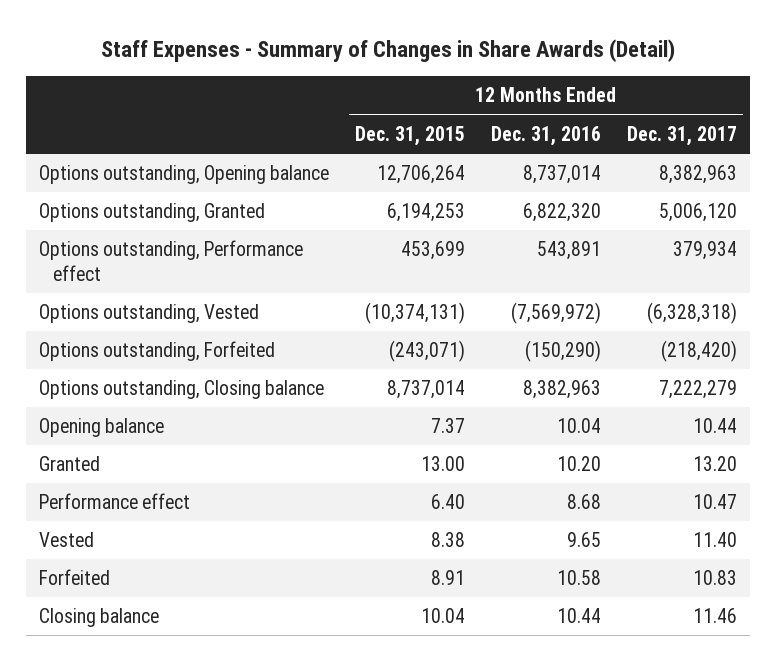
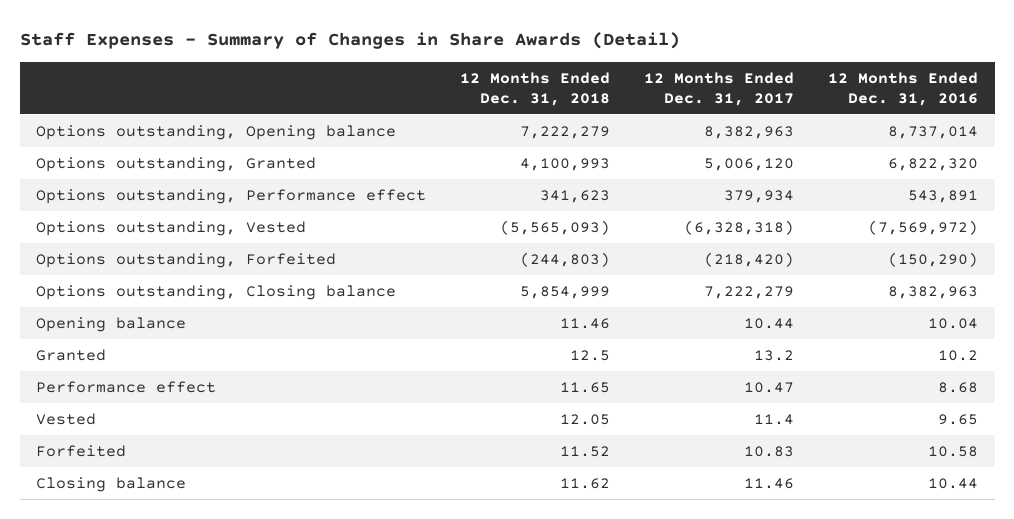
- | 12 Months Ended Dec. 31, 2015 | 12 Months Ended Dec. 31, 2016 | 12 Months Ended Dec. 31, 2017
+ | 12 Months Ended Dec. 31, 2018 | 12 Months Ended Dec. 31, 2017 | 12 Months Ended Dec. 31, 2016
- Granted | 13.00 | 10.20 | 13.20
+ Granted | 12.5 | 13.2 | 10.2
- Vested | 8.38 | 9.65 | 11.40
+ Vested | 12.05 | 11.4 | 9.65

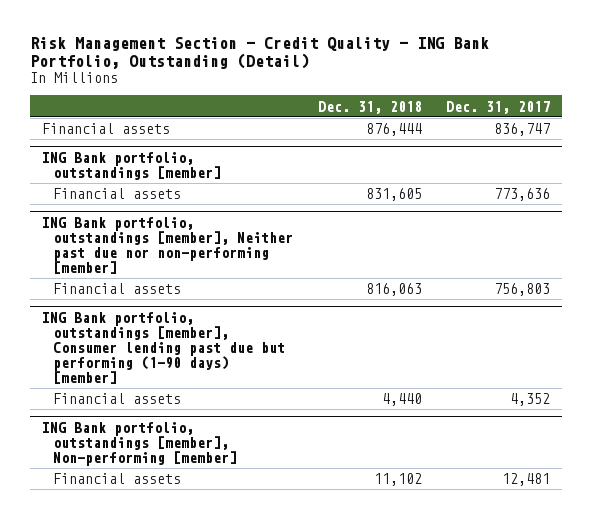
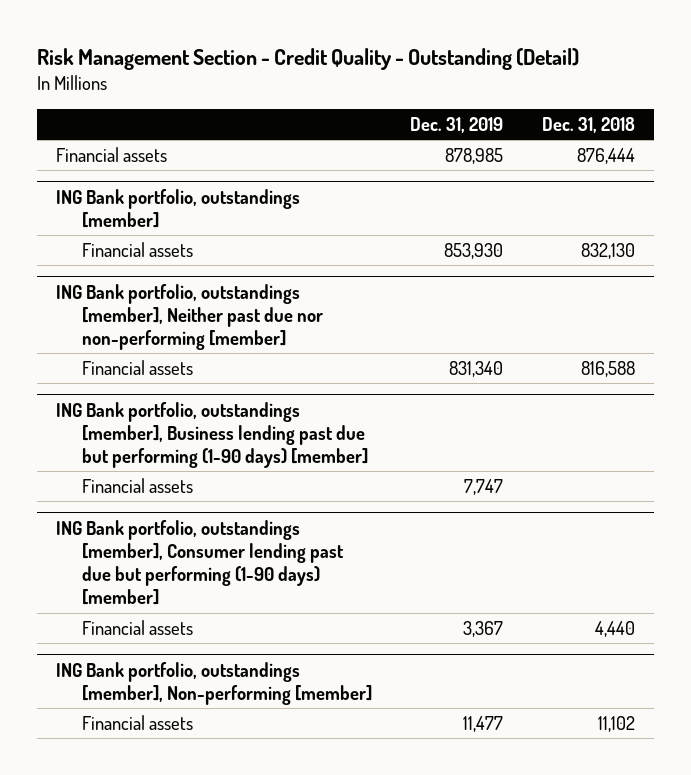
- Risk Management Section - Credit Quality - ING Bank Portfolio, Outstanding (Detail)
+ Risk Management Section - Credit Quality - Outstanding (Detail)
- | Dec. 31, 2018 | Dec. 31, 2017
+ | Dec. 31, 2019 | Dec. 31, 2018
@ ING Bank portfolio, outstandings [member]
- Financial assets | 831,605 | 773,636
+ Financial assets | 853,930 | 832,130
@ ING Bank portfolio, outstandings [member], Neither past due nor non-performing [member]
- Financial assets | 816,063 | 756,803
+ Financial assets | 831,340 | 816,588
+ ING Bank portfolio, outstandings [member], Business lending past due but performing (1-90 days) [member]
+ Financial assets | 7,747 |

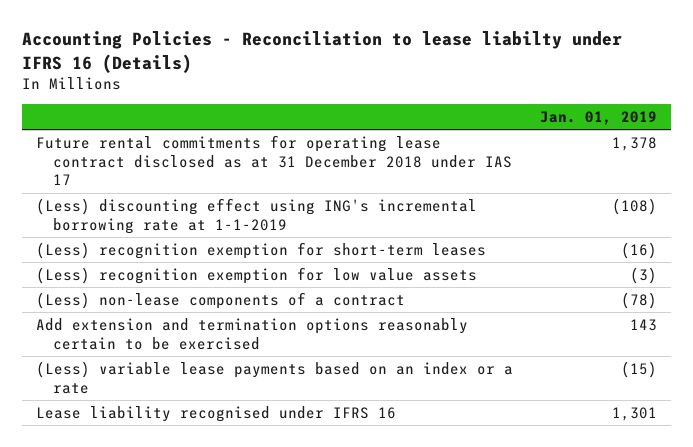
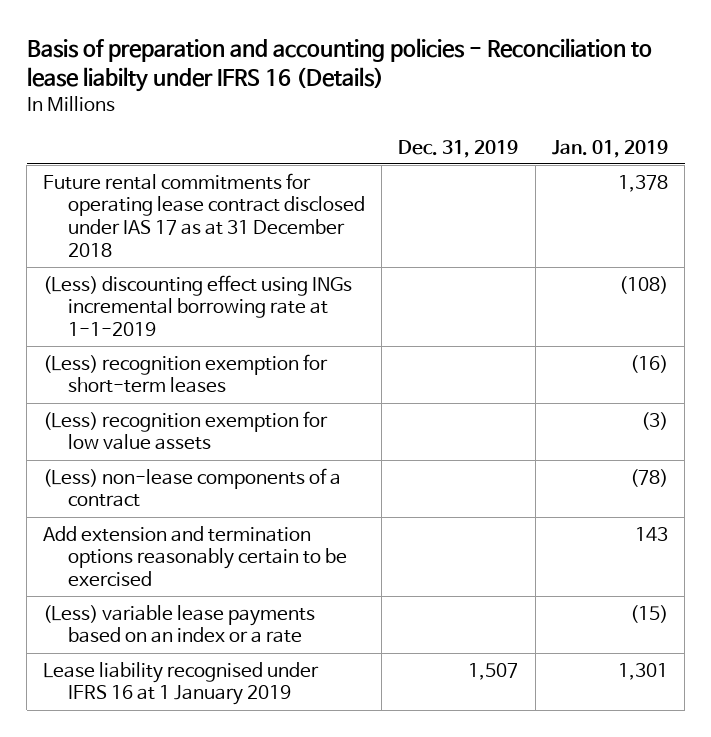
- Accounting Policies - Reconciliation to lease liabilty under IFRS 16 (Details)
+ Basis of preparation and accounting policies - Reconciliation to lease liabilty under IFRS 16 (Details)
- | Jan. 01, 2019
+ | Dec. 31, 2019 | Jan. 01, 2019
- Future rental commitments for operating lease contract disclosed as at 31 December 2018 under IAS 17 | 1,378
- (Less) discounting effect using ING's incremental borrowing rate at 1-1-2019 | (108)
+ Future rental commitments for operating lease contract disclosed under IAS 17 as at 31 December 2018 | | 1,378
+ (Less) discounting effect using INGs incremental borrowing rate at 1-1-2019 | | (108)
- Lease liability recognised under IFRS 16 | 1,301
+ Lease liability recognised under IFRS 16 at 1 January 2019 | 1,507 | 1,301

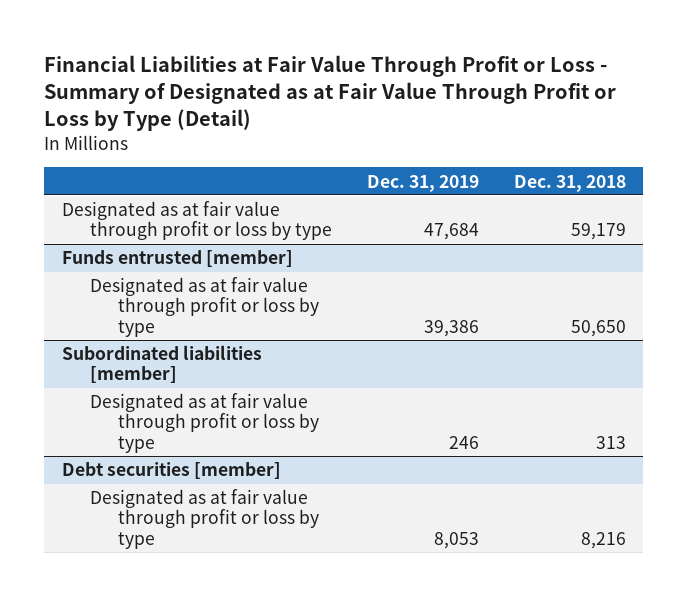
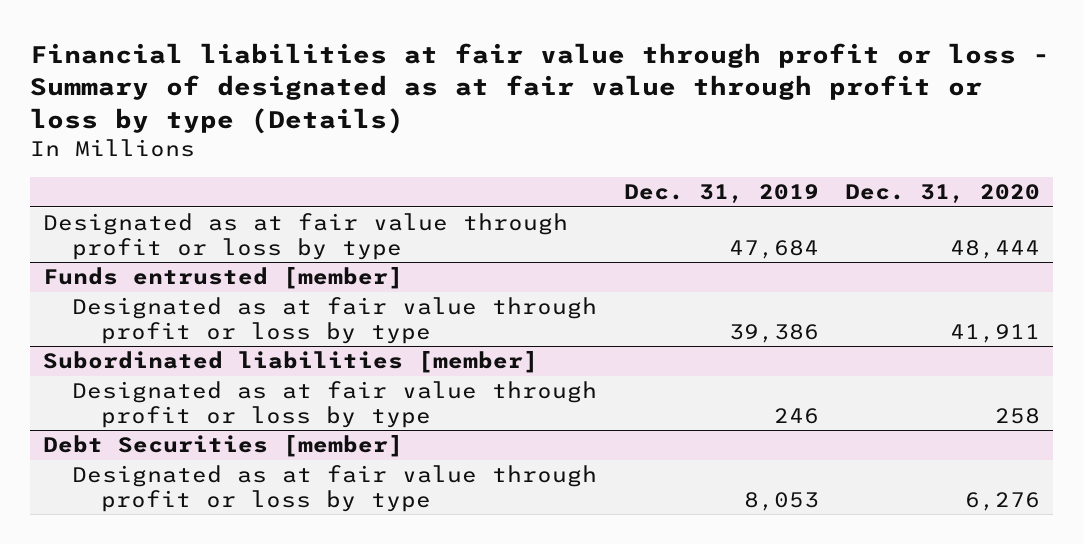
- Financial Liabilities at Fair Value Through Profit or Loss - Summary of Designated as at Fair Value Through Profit or Loss by Type (Detail)
+ Financial liabilities at fair value through profit or loss - Summary of designated as at fair value through profit or loss by type (Details)
- | Dec. 31, 2019 | Dec. 31, 2018
+ | Dec. 31, 2019 | Dec. 31, 2020
- Debt securities [member]
+ Debt Securities [member]

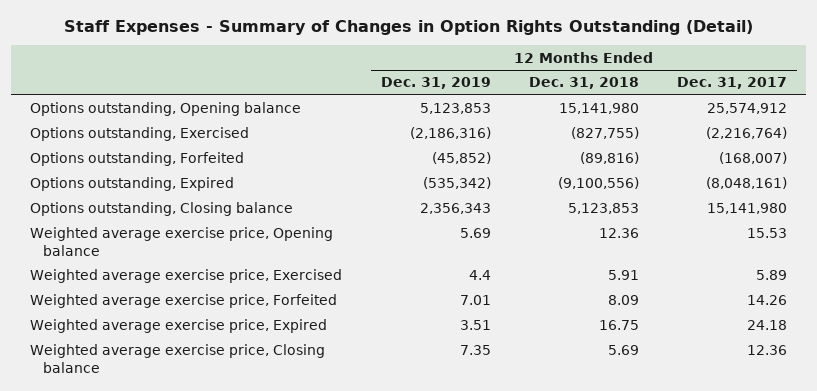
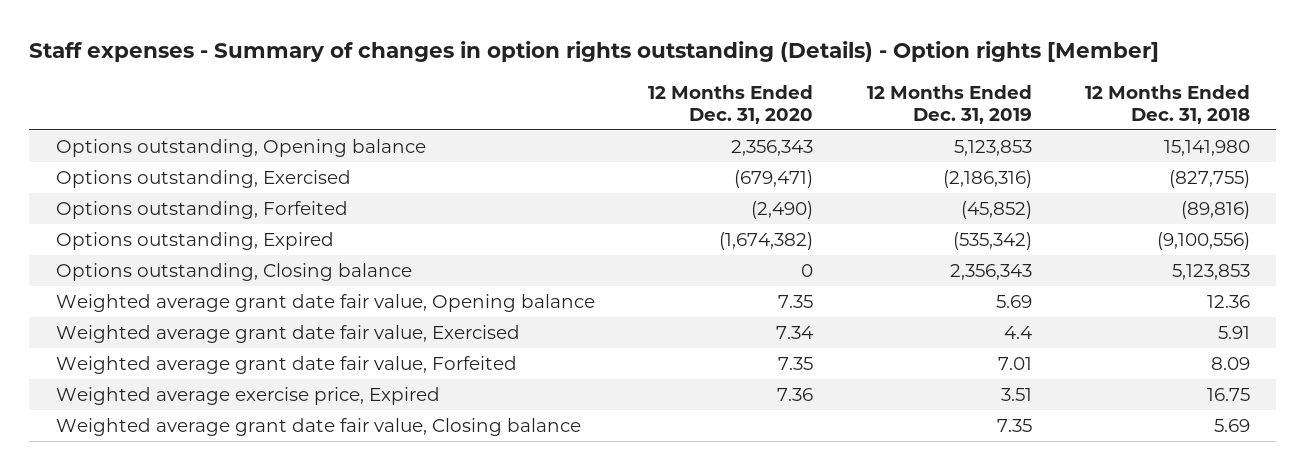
- Staff Expenses - Summary of Changes in Option Rights Outstanding (Detail)
+ Staff expenses - Summary of changes in option rights outstanding (Details) - Option rights [Member]
- | 12 Months Ended Dec. 31, 2019 | 12 Months Ended Dec. 31, 2018 | 12 Months Ended Dec. 31, 2017
+ | 12 Months Ended Dec. 31, 2020 | 12 Months Ended Dec. 31, 2019 | 12 Months Ended Dec. 31, 2018
- Weighted average exercise price, Opening balance | 5.69 | 12.36 | 15.53
- Weighted average exercise price, Exercised | 4.4 | 5.91 | 5.89
- Weighted average exercise price, Forfeited | 7.01 | 8.09 | 14.26
+ Weighted average grant date fair value, Opening balance | 7.35 | 5.69 | 12.36
+ Weighted average grant date fair value, Exercised | 7.34 | 4.4 | 5.91
+ Weighted average grant date fair value, Forfeited | 7.35 | 7.01 | 8.09
- Weighted average exercise price, Closing balance | 7.35 | 5.69 | 12.36
+ Weighted average grant date fair value, Closing balance | | 7.35 | 5.69

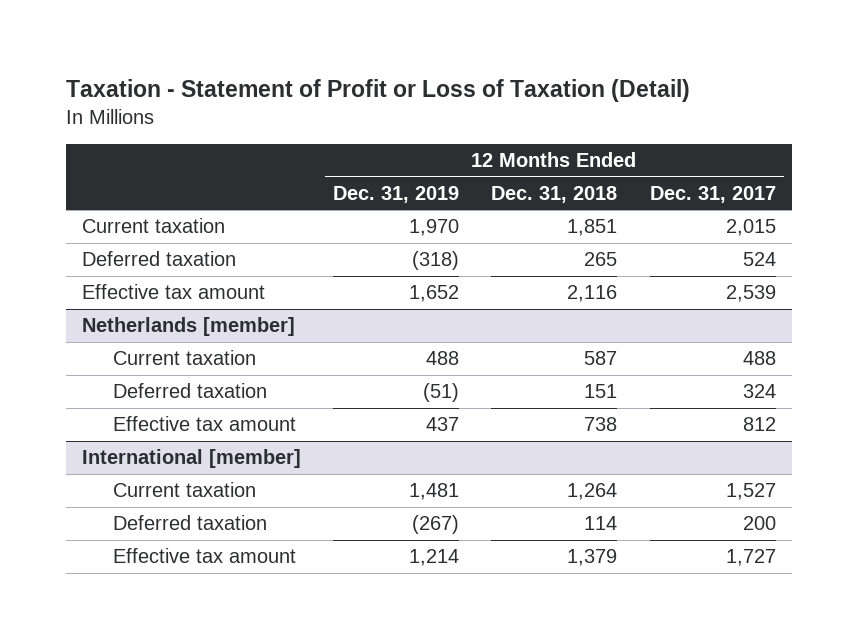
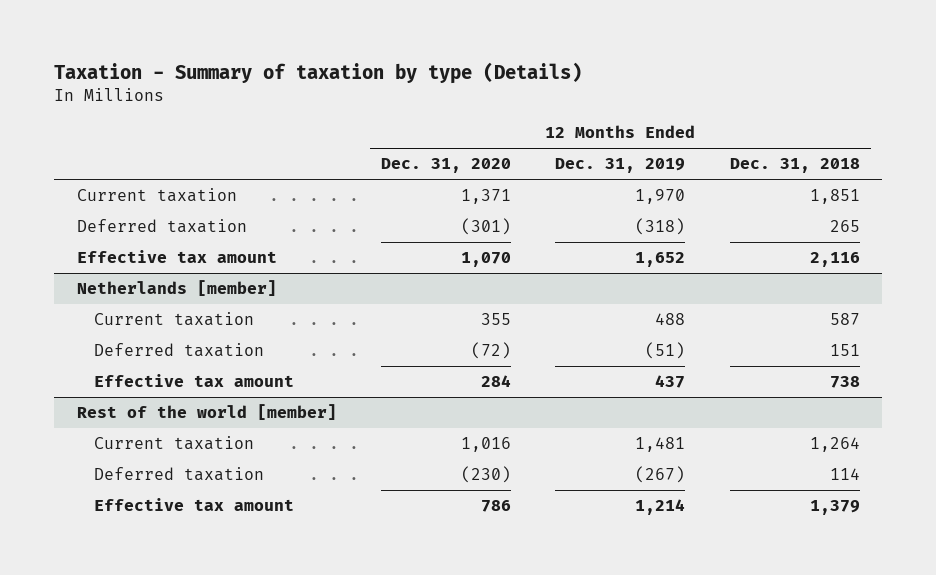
- Taxation - Statement of Profit or Loss of Taxation (Detail)
+ Taxation - Summary of taxation by type (Details)
- | 12 Months Ended Dec. 31, 2019 | 12 Months Ended Dec. 31, 2018 | 12 Months Ended Dec. 31, 2017
+ | 12 Months Ended Dec. 31, 2020 | 12 Months Ended Dec. 31, 2019 | 12 Months Ended Dec. 31, 2018
- International [member]
+ Rest of the world [member]

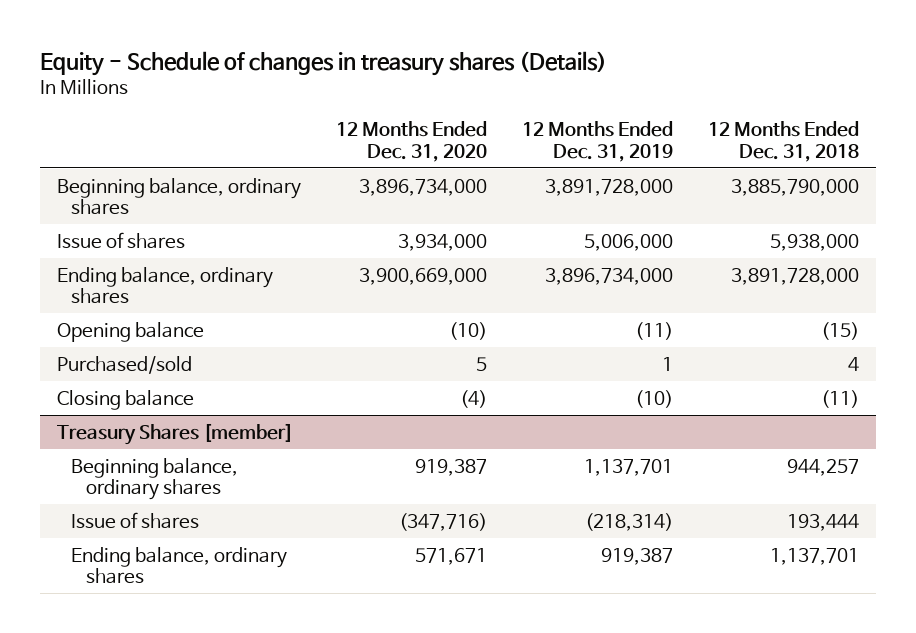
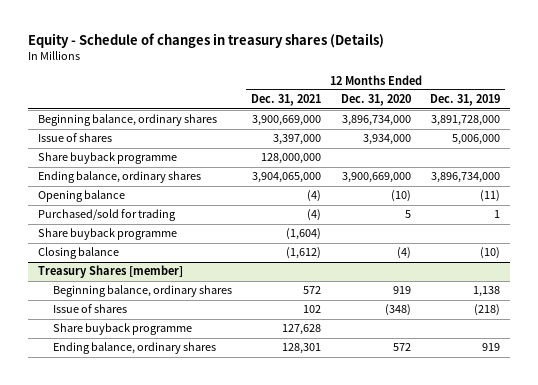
- | 12 Months Ended Dec. 31, 2020 | 12 Months Ended Dec. 31, 2019 | 12 Months Ended Dec. 31, 2018
+ | 12 Months Ended Dec. 31, 2021 | 12 Months Ended Dec. 31, 2020 | 12 Months Ended Dec. 31, 2019
+ Share buyback programme | 128,000,000 | |
- Purchased/sold | 5 | 1 | 4
+ Purchased/sold for trading | (4) | 5 | 1
+ Share buyback programme | (1,604) | |
@ Treasury Shares [member]
- Beginning balance, ordinary shares | 919,387 | 1,137,701 | 944,257
- Issue of shares | (347,716) | (218,314) | 193,444
- Ending balance, ordinary shares | 571,671 | 919,387 | 1,137,701
+ Beginning balance, ordinary shares | 572 | 919 | 1,138
+ Issue of shares | 102 | (348) | (218)
+ Share buyback programme | 127,628 | |
+ Ending balance, ordinary shares | 128,301 | 572 | 919

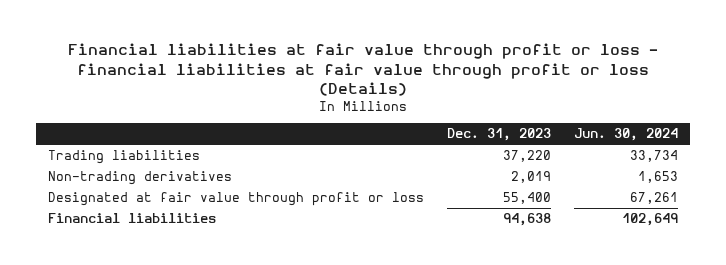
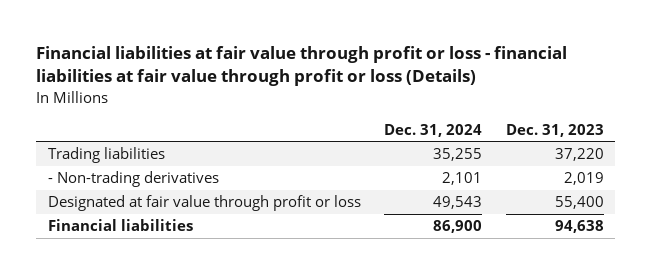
- | Dec. 31, 2023 | Jun. 30, 2024
+ | Dec. 31, 2024 | Dec. 31, 2023
- Non-trading derivatives | 2,019 | 1,653
+ - Non-trading derivatives | 2,101 | 2,019

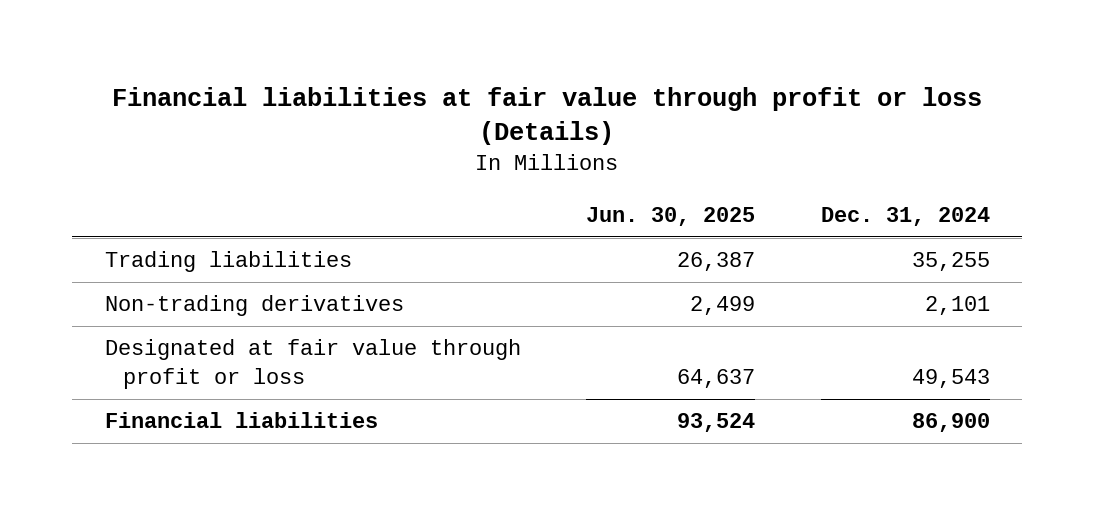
- Financial liabilities at fair value through profit or loss - financial liabilities at fair value through profit or loss (Details)
+ Financial liabilities at fair value through profit or loss (Details)
- | Dec. 31, 2024 | Dec. 31, 2023
+ | Jun. 30, 2025 | Dec. 31, 2024
- - Non-trading derivatives | 2,101 | 2,019
+ Non-trading derivatives | 2,499 | 2,101

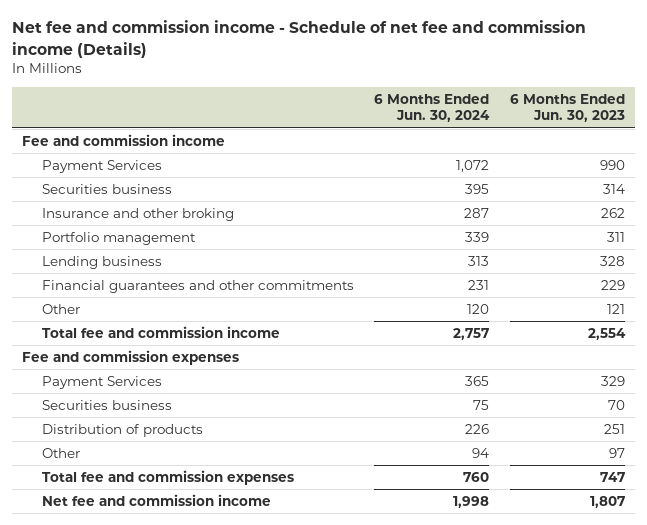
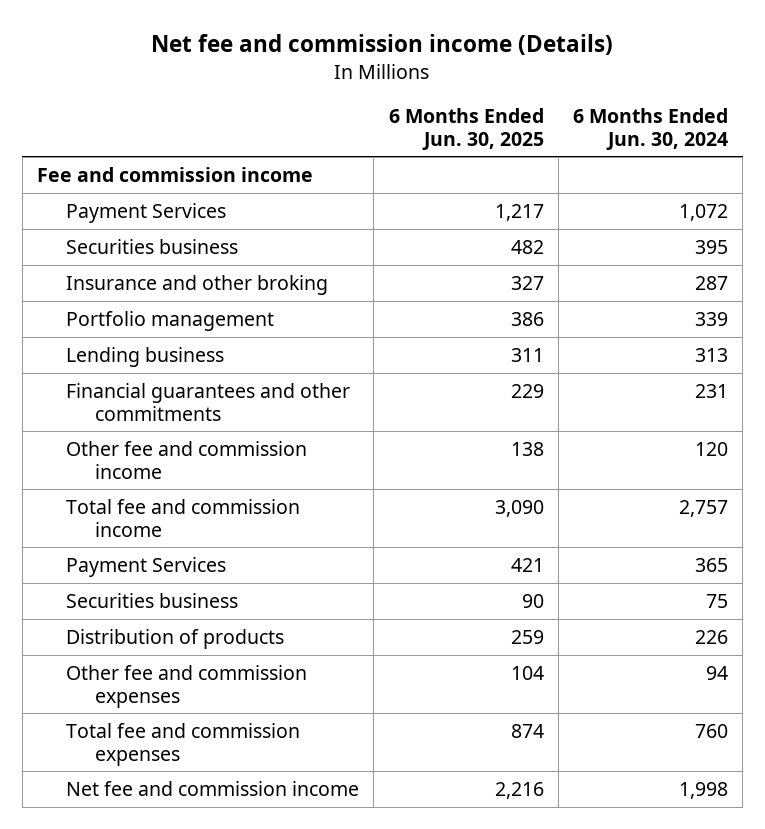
- Net fee and commission income - Schedule of net fee and commission income (Details)
+ Net fee and commission income (Details)
- | 6 Months Ended Jun. 30, 2024 | 6 Months Ended Jun. 30, 2023
+ | 6 Months Ended Jun. 30, 2025 | 6 Months Ended Jun. 30, 2024
- Other | 120 | 121
+ Other fee and commission income | 138 | 120
- Fee and commission expenses
- Other | 94 | 97
+ Other fee and commission expenses | 104 | 94

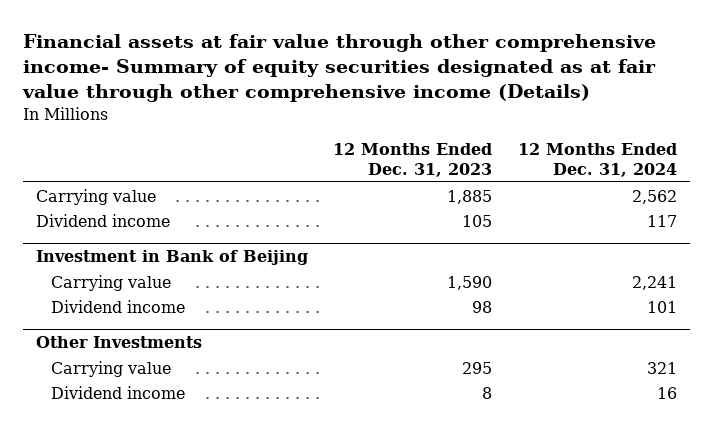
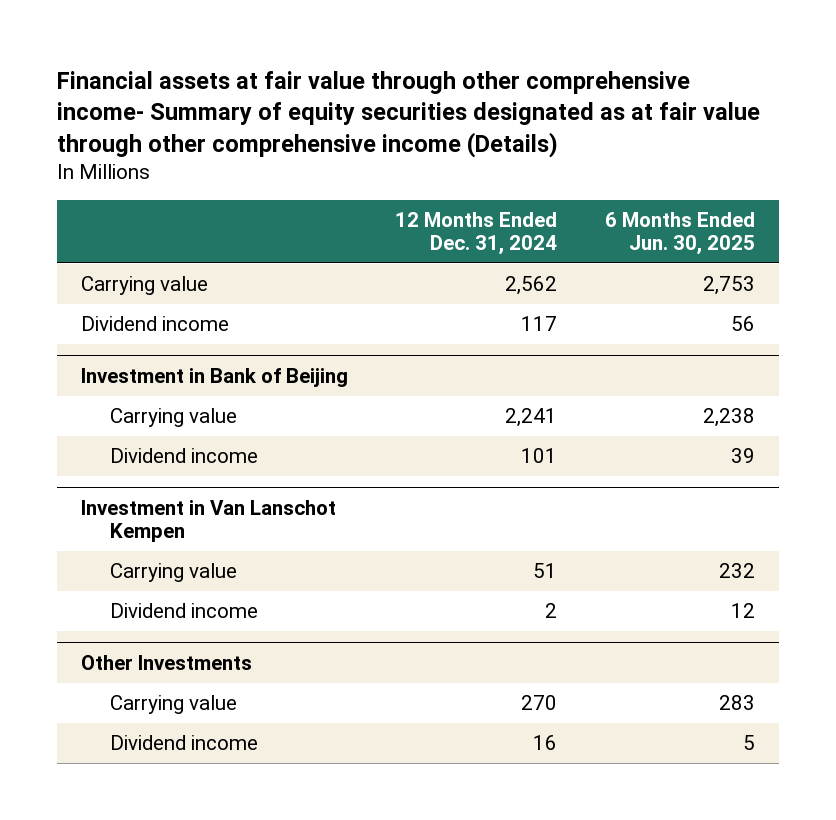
- | 12 Months Ended Dec. 31, 2023 | 12 Months Ended Dec. 31, 2024
+ | 12 Months Ended Dec. 31, 2024 | 6 Months Ended Jun. 30, 2025
+ Investment in Van Lanschot Kempen
+ Carrying value | 51 | 232
+ Dividend income | 2 | 12
@ Other Investments
- Carrying value | 295 | 321
+ Carrying value | 270 | 283

